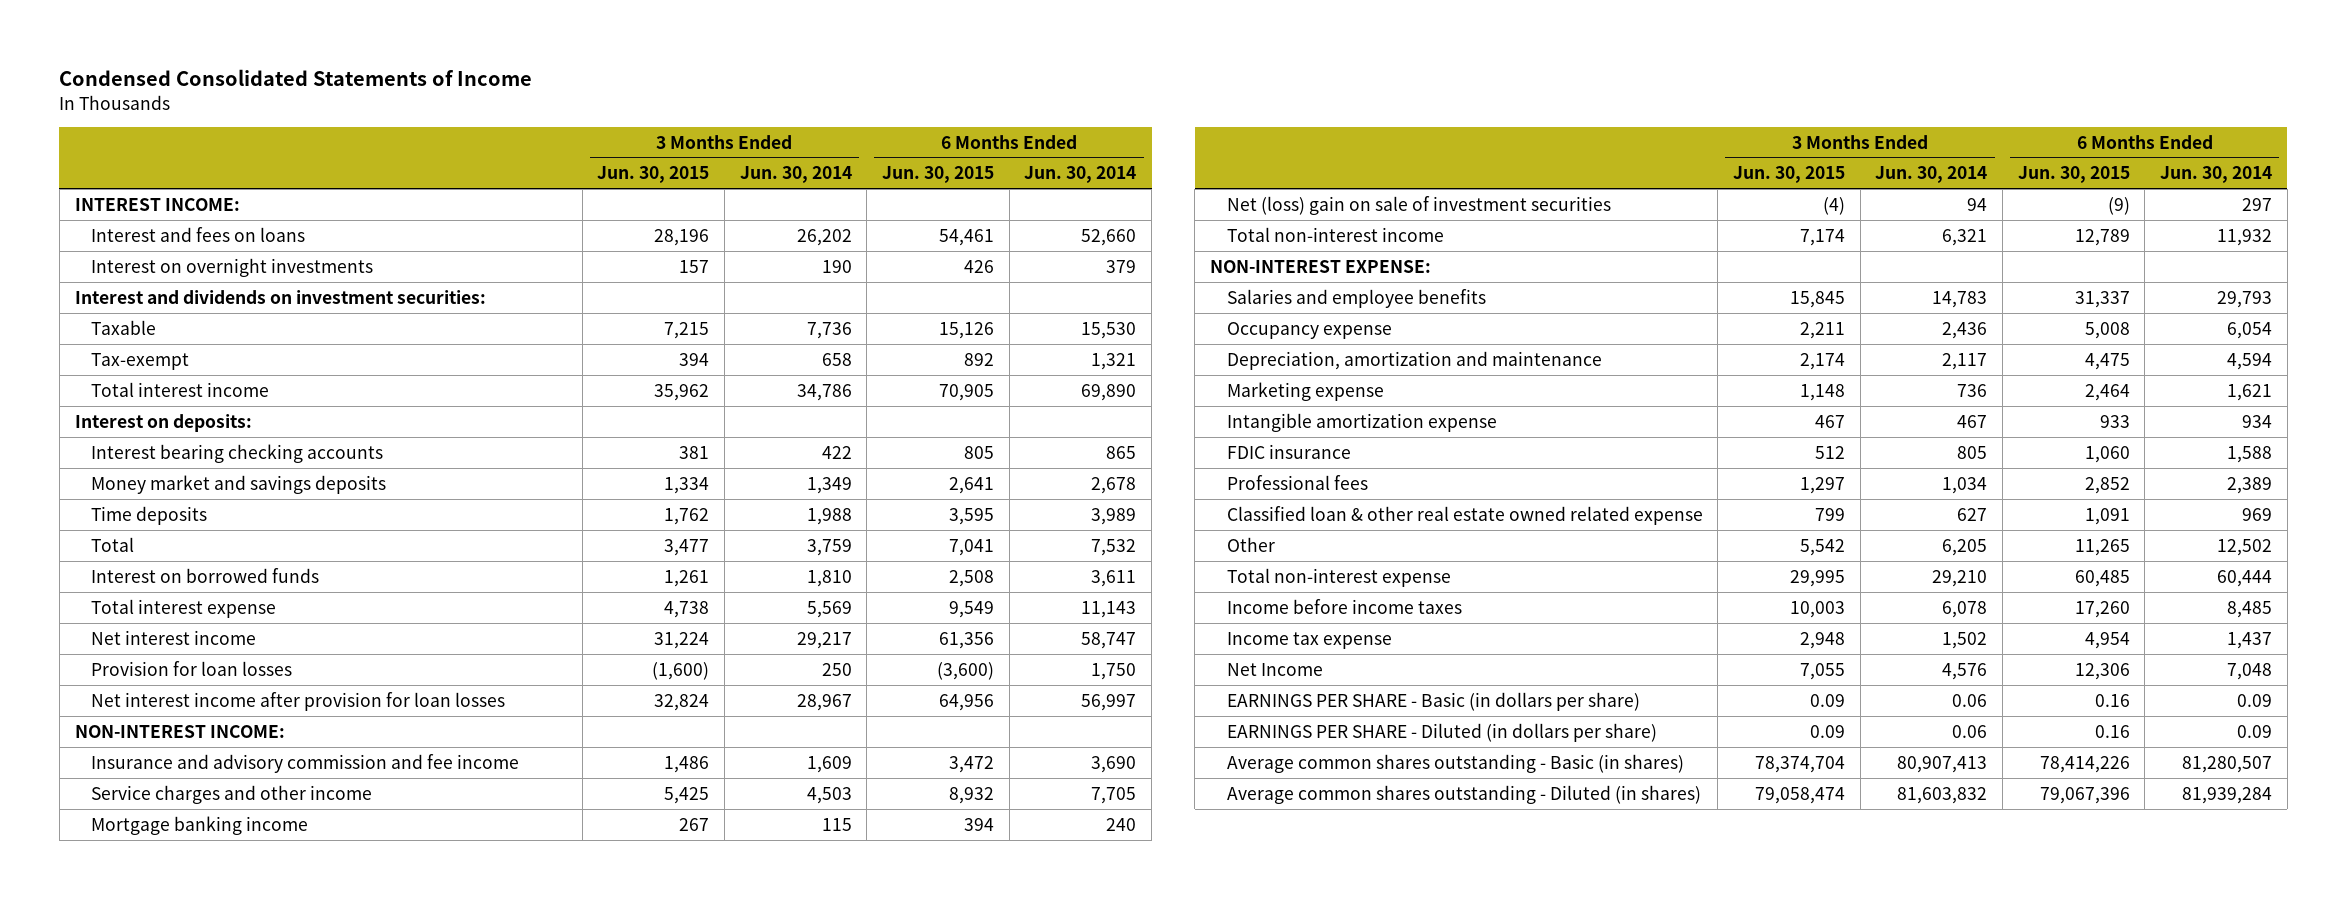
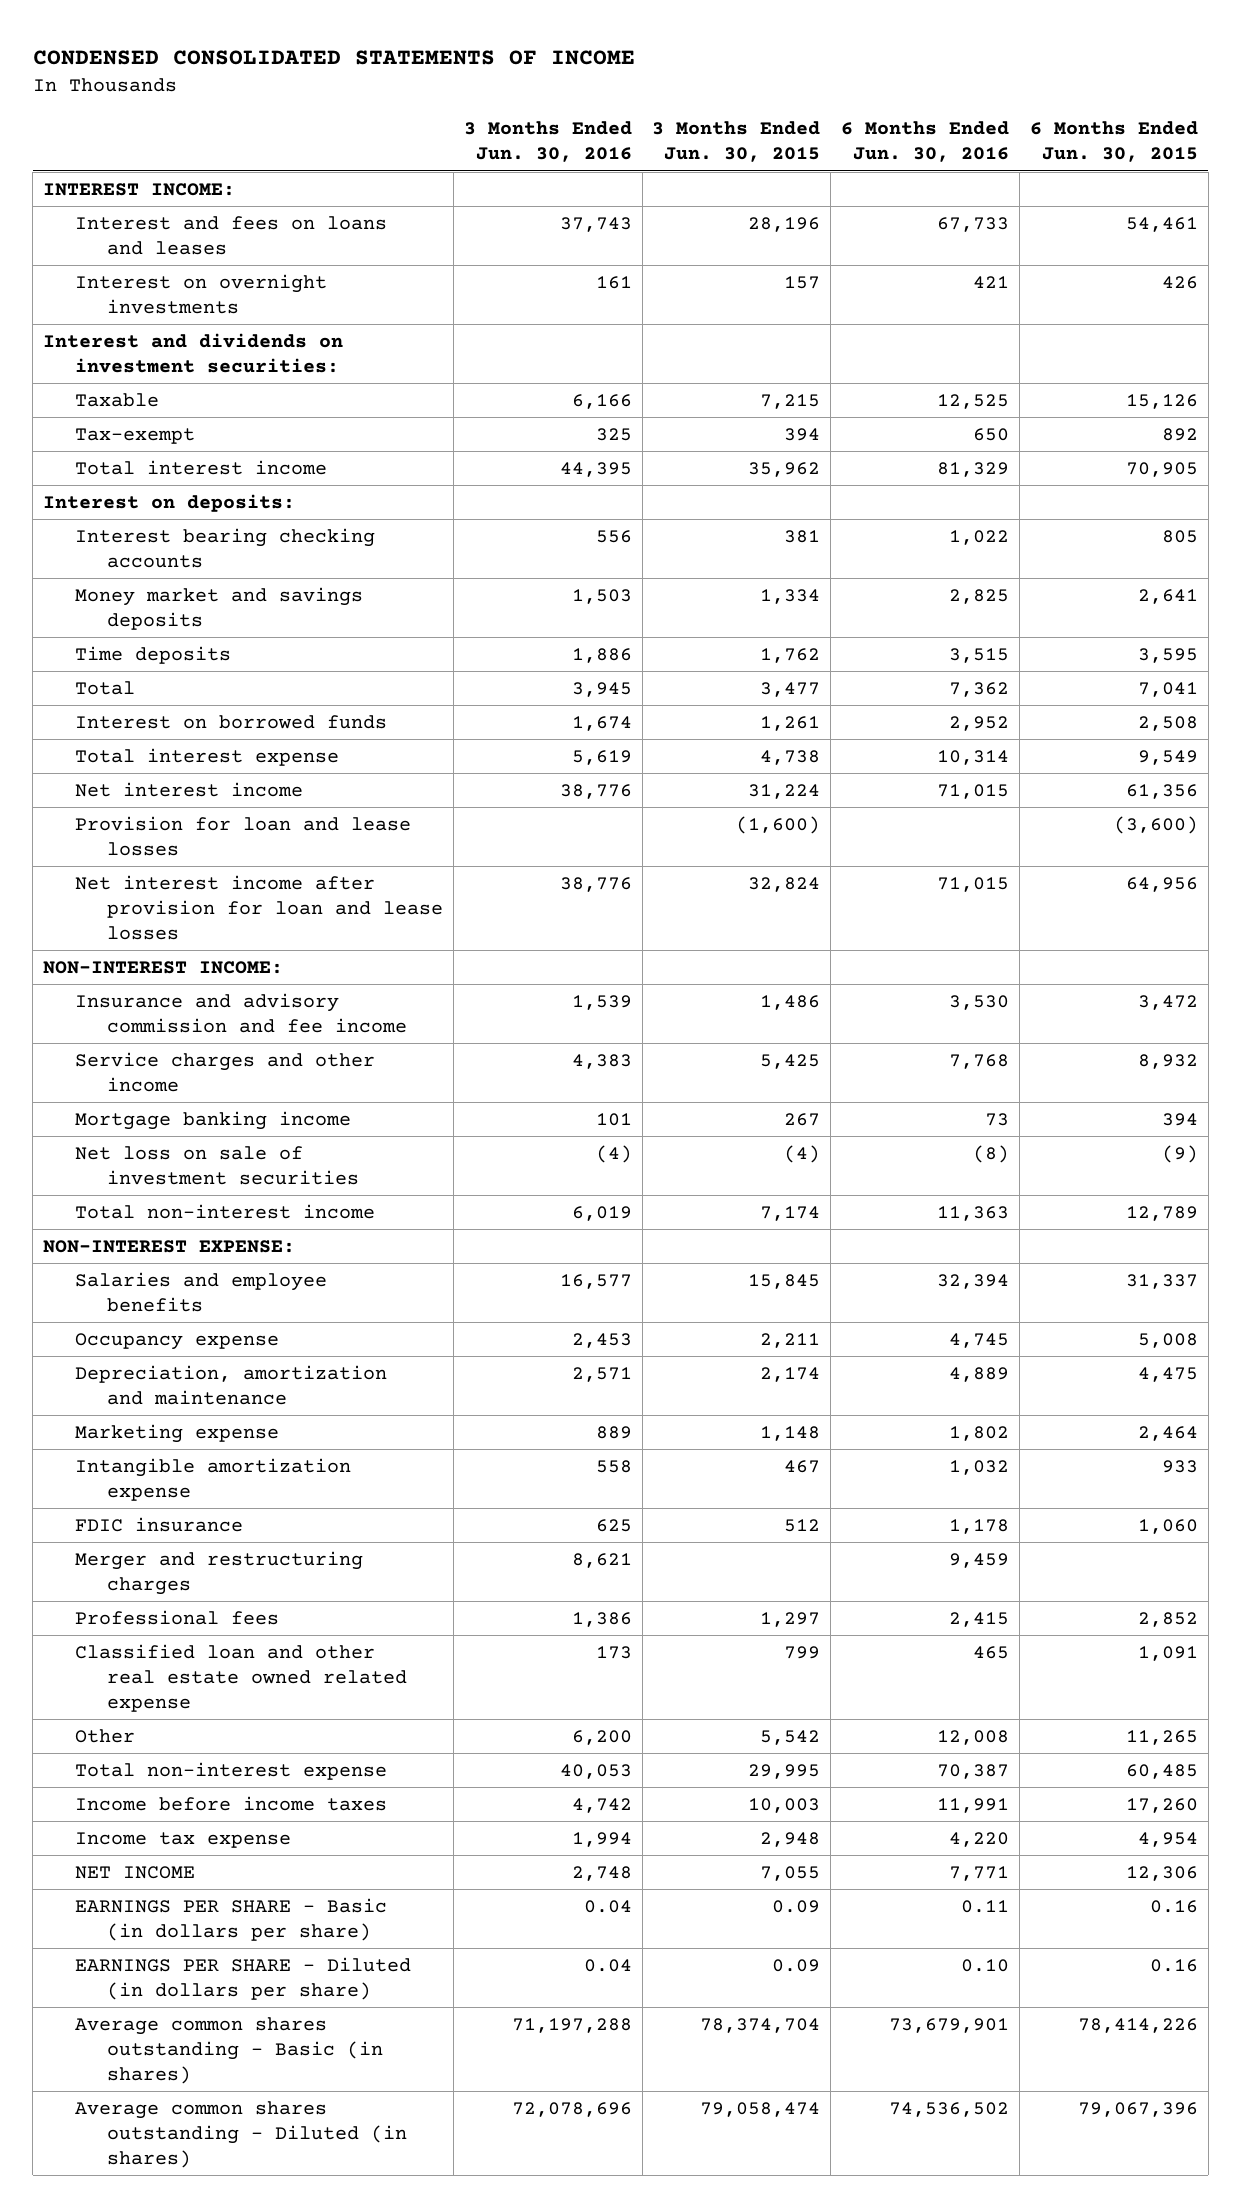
- Condensed Consolidated Statements of Income
+ CONDENSED CONSOLIDATED STATEMENTS OF INCOME
- | 3 Months Ended Jun. 30, 2015 | 3 Months Ended Jun. 30, 2014 | 6 Months Ended Jun. 30, 2015 | 6 Months Ended Jun. 30, 2014
+ | 3 Months Ended Jun. 30, 2016 | 3 Months Ended Jun. 30, 2015 | 6 Months Ended Jun. 30, 2016 | 6 Months Ended Jun. 30, 2015
- Interest and fees on loans | 28,196 | 26,202 | 54,461 | 52,660
+ Interest and fees on loans and leases | 37,743 | 28,196 | 67,733 | 54,461
- Provision for loan losses | (1,600) | 250 | (3,600) | 1,750
- Net interest income after provision for loan losses | 32,824 | 28,967 | 64,956 | 56,997
+ Provision for loan and lease losses | | (1,600) | | (3,600)
+ Net interest income after provision for loan and lease losses | 38,776 | 32,824 | 71,015 | 64,956
- Net (loss) gain on sale of investment securities | (4) | 94 | (9) | 297
+ Net loss on sale of investment securities | (4) | (4) | (8) | (9)
+ Merger and restructuring charges | 8,621 | | 9,459 |
- Classified loan & other real estate owned related expense | 799 | 627 | 1,091 | 969
+ Classified loan and other real estate owned related expense | 173 | 799 | 465 | 1,091
- Net Income | 7,055 | 4,576 | 12,306 | 7,048
+ NET INCOME | 2,748 | 7,055 | 7,771 | 12,306

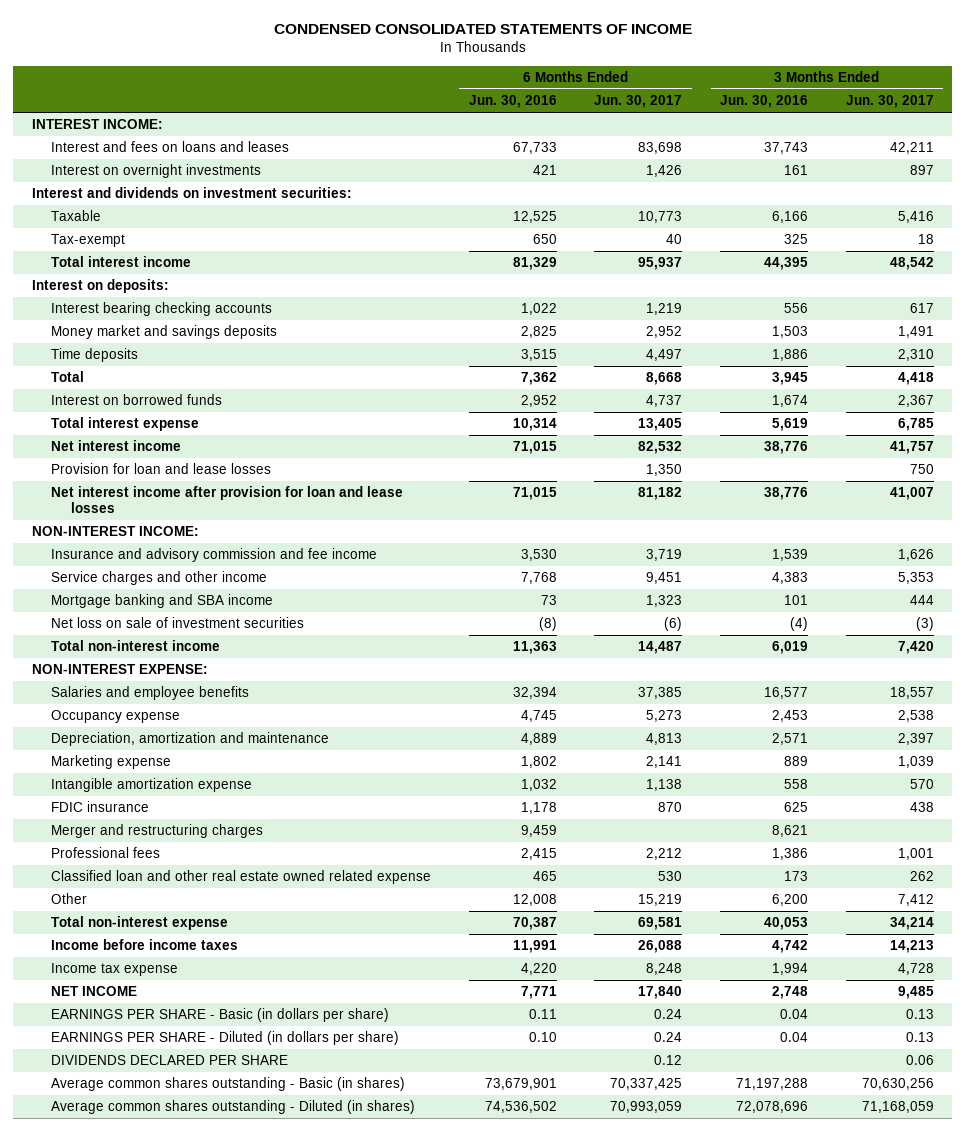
- | 3 Months Ended Jun. 30, 2016 | 3 Months Ended Jun. 30, 2015 | 6 Months Ended Jun. 30, 2016 | 6 Months Ended Jun. 30, 2015
+ | 6 Months Ended Jun. 30, 2016 | 6 Months Ended Jun. 30, 2017 | 3 Months Ended Jun. 30, 2016 | 3 Months Ended Jun. 30, 2017
- Mortgage banking income | 101 | 267 | 73 | 394
+ Mortgage banking and SBA income | 73 | 1,323 | 101 | 444
+ DIVIDENDS DECLARED PER SHARE | | 0.12 | | 0.06

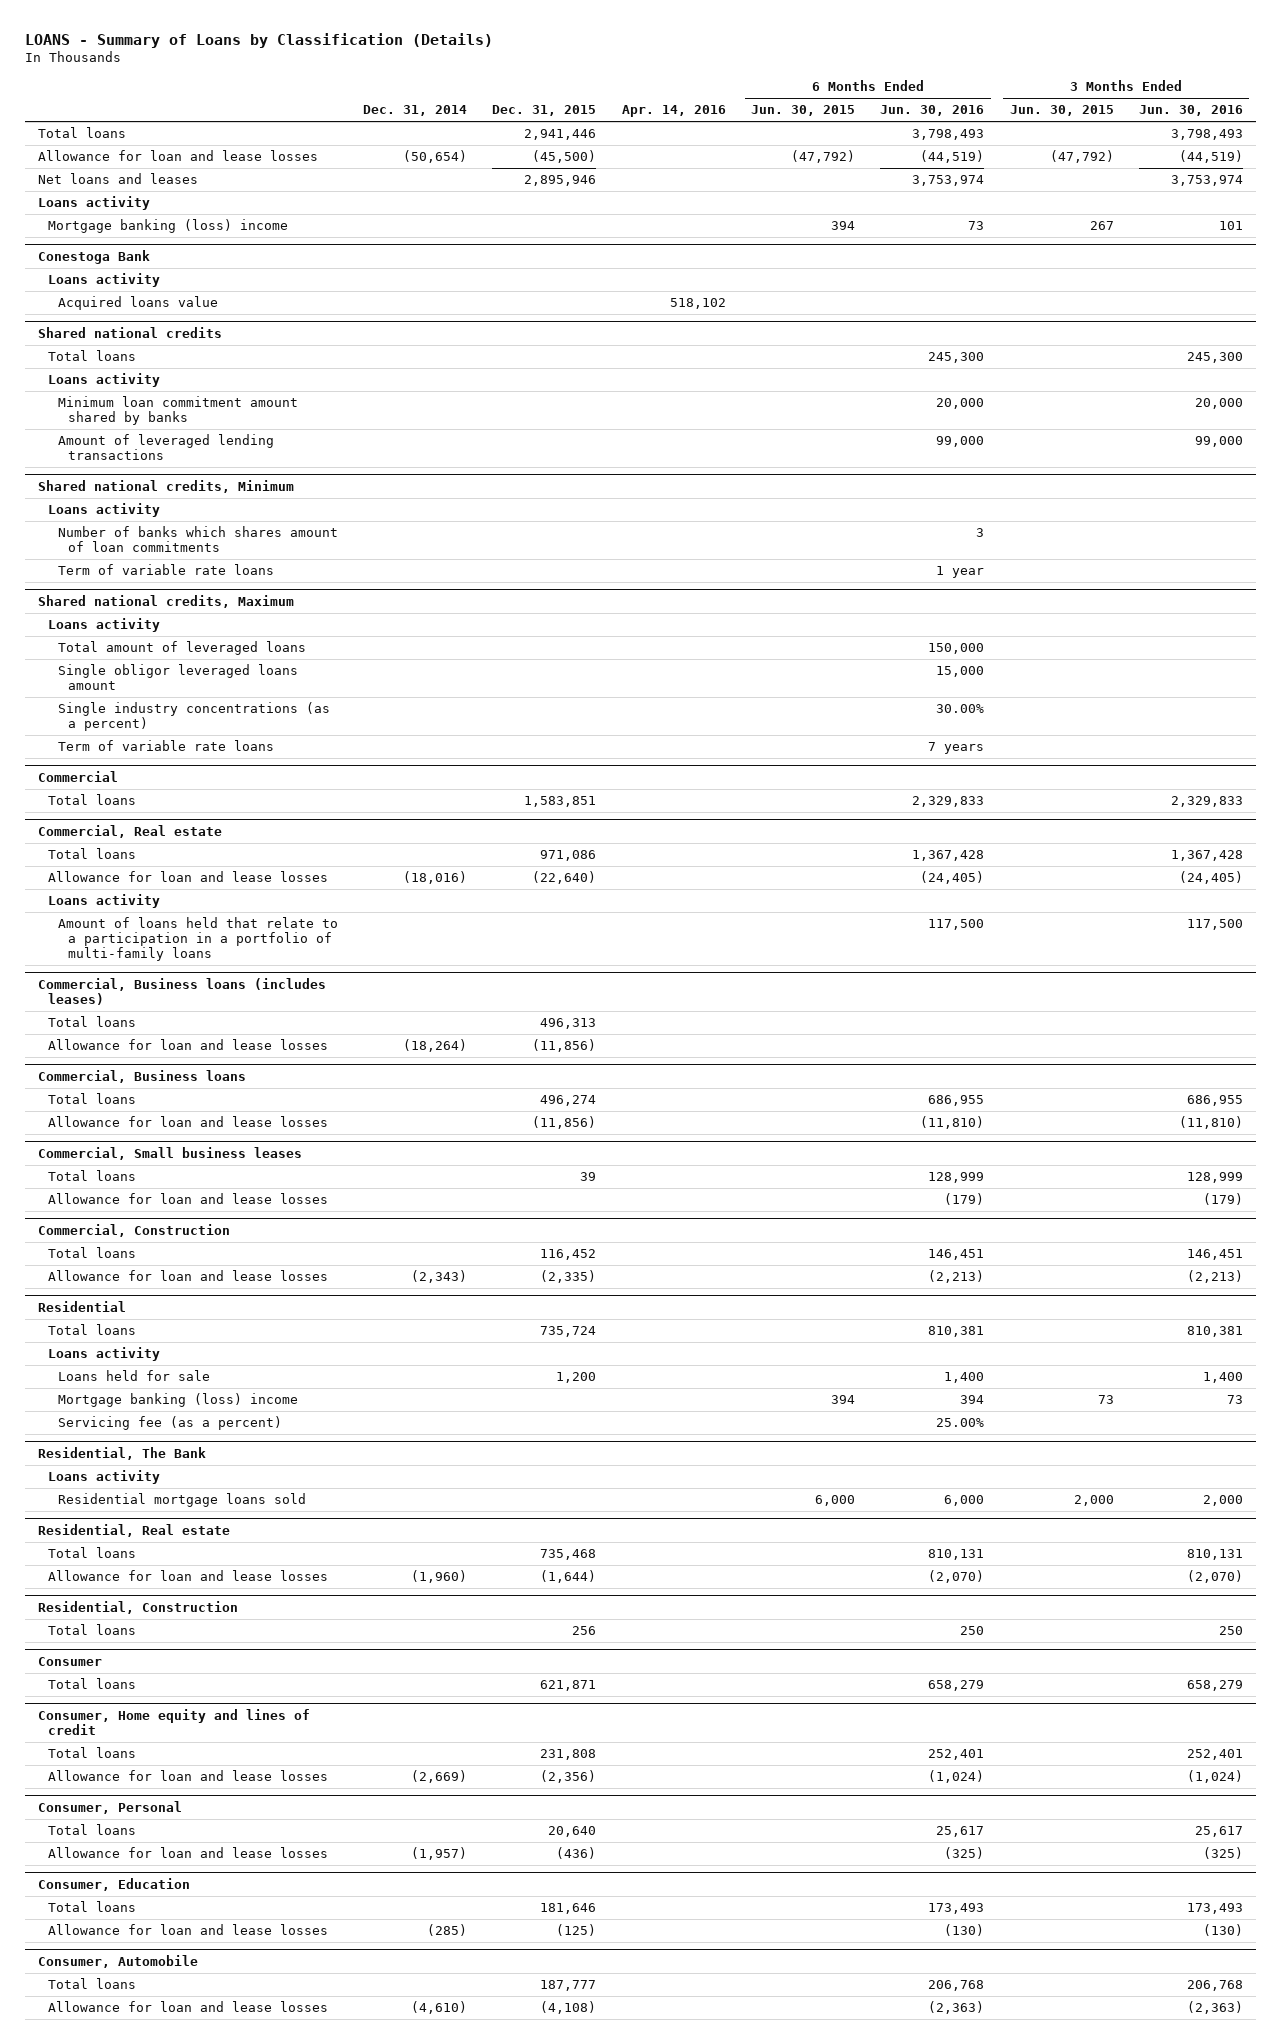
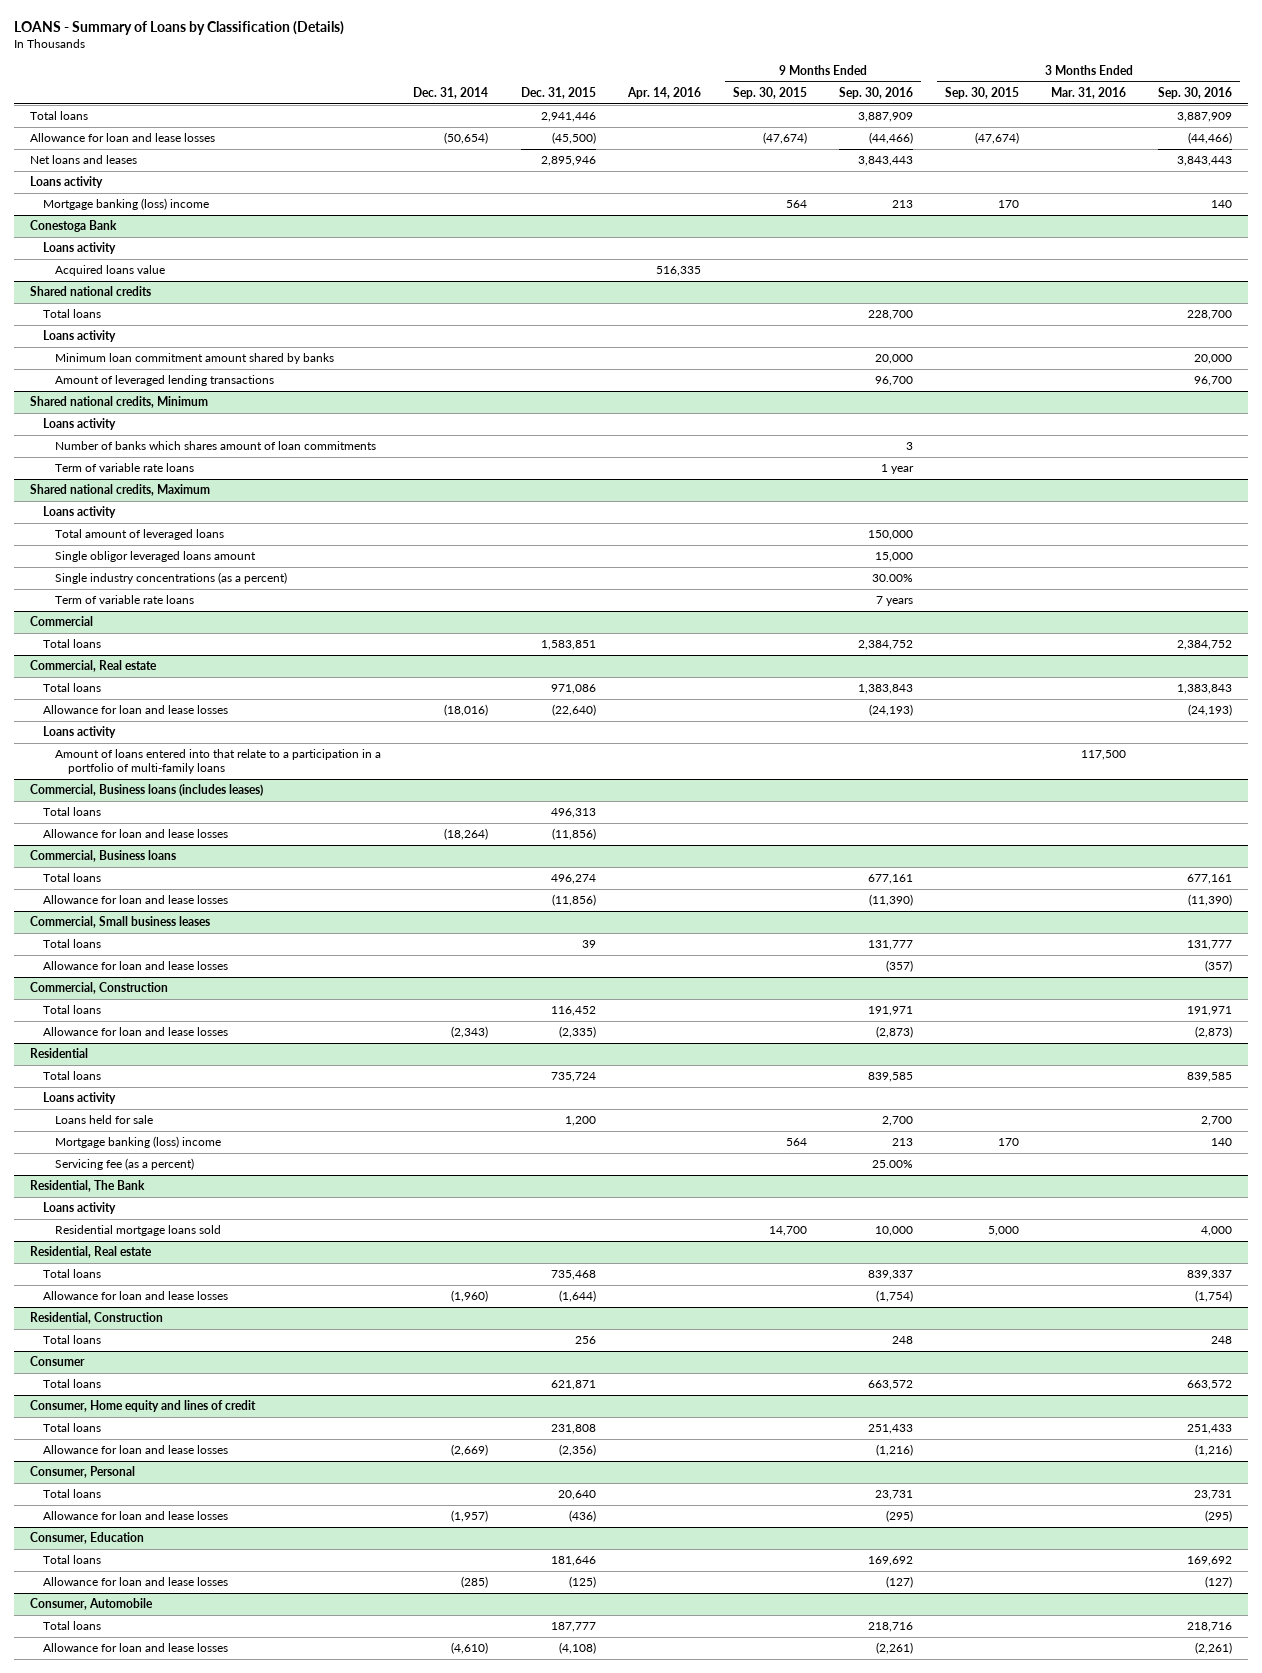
- | Dec. 31, 2014 | Dec. 31, 2015 | Apr. 14, 2016 | 6 Months Ended Jun. 30, 2015 | 6 Months Ended Jun. 30, 2016 | 3 Months Ended Jun. 30, 2015 | 3 Months Ended Jun. 30, 2016
+ | Dec. 31, 2014 | Dec. 31, 2015 | Apr. 14, 2016 | 9 Months Ended Sep. 30, 2015 | 9 Months Ended Sep. 30, 2016 | 3 Months Ended Sep. 30, 2015 | 3 Months Ended Mar. 31, 2016 | 3 Months Ended Sep. 30, 2016
@ Conestoga Bank
- Acquired loans value | | | 518,102 | | | |
+ Acquired loans value | | | 516,335 | | | | |
@ Commercial, Real estate
- Amount of loans held that relate to a participation in a portfolio of multi-family loans | | | | | 117,500 | | 117,500
+ Amount of loans entered into that relate to a participation in a portfolio of multi-family loans | | | | | | | 117,500 |

